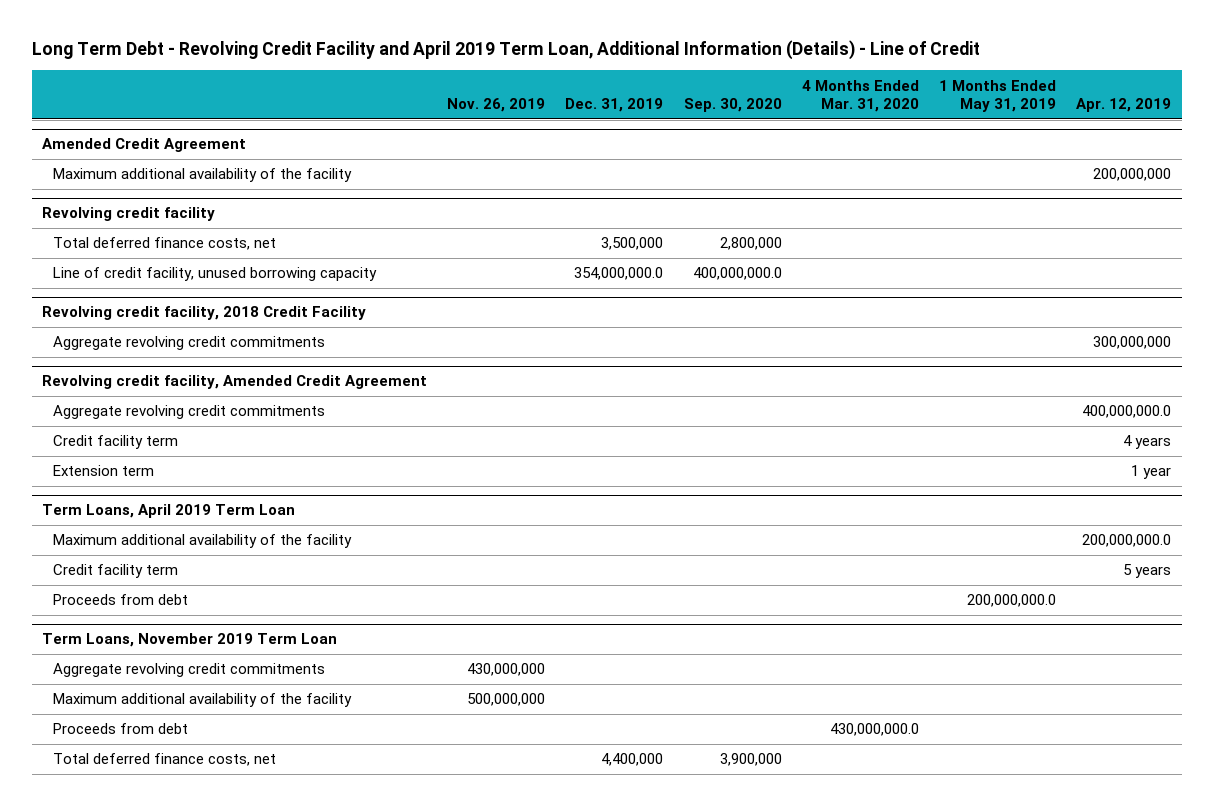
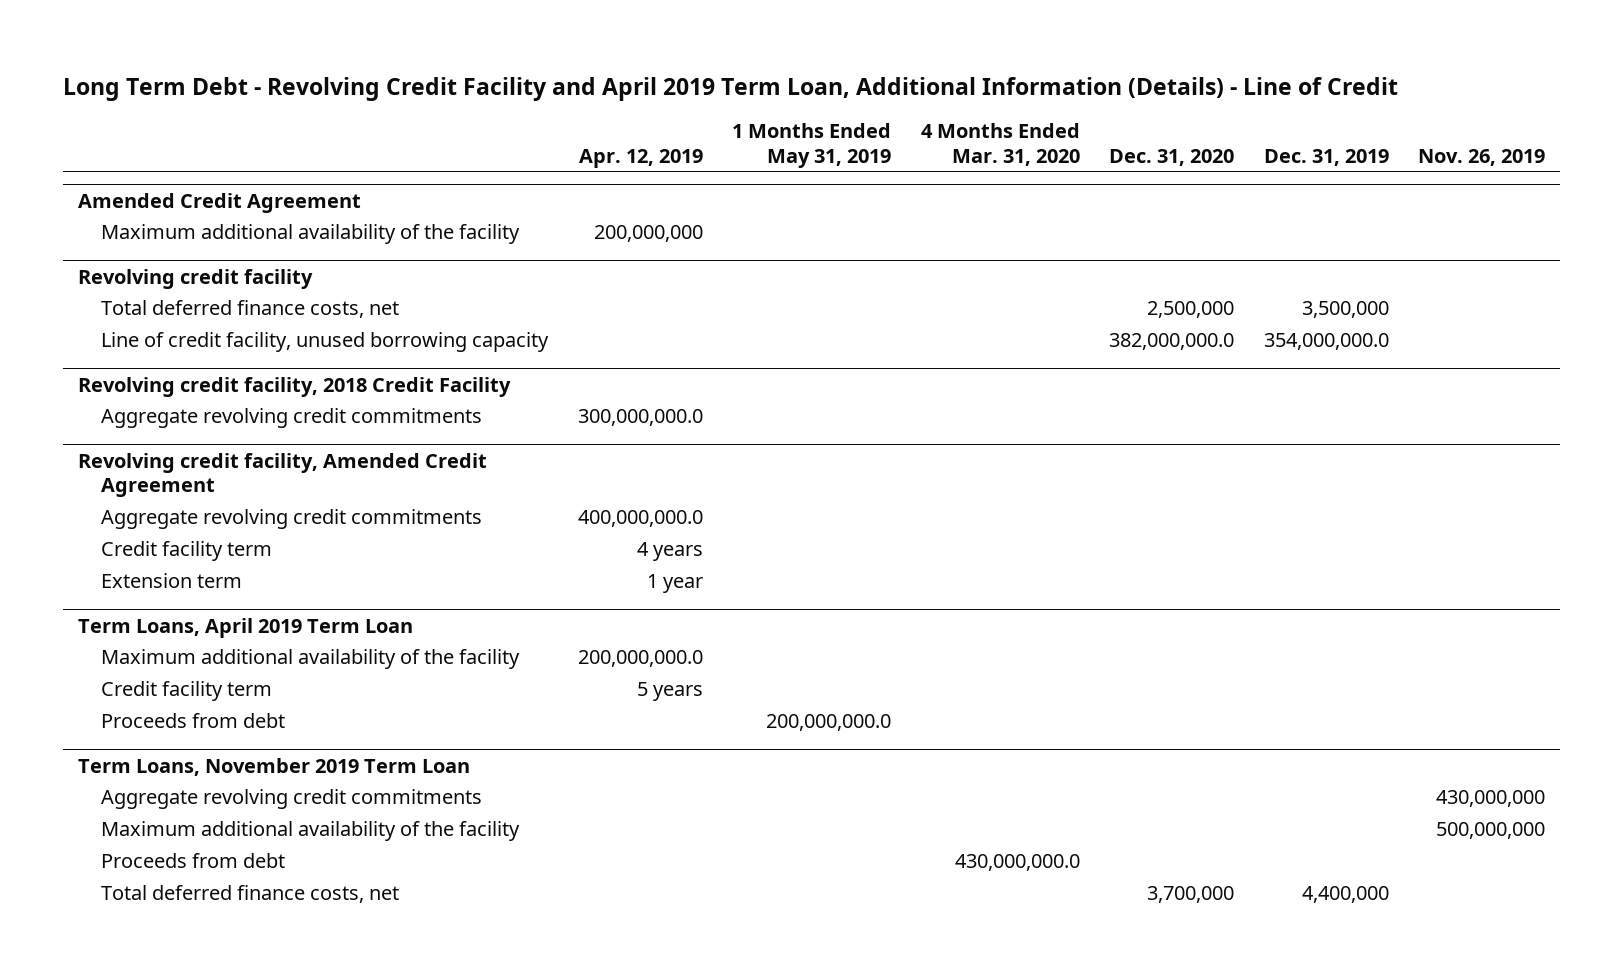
- | Nov. 26, 2019 | Dec. 31, 2019 | Sep. 30, 2020 | 4 Months Ended Mar. 31, 2020 | 1 Months Ended May 31, 2019 | Apr. 12, 2019
+ | Apr. 12, 2019 | 1 Months Ended May 31, 2019 | 4 Months Ended Mar. 31, 2020 | Dec. 31, 2020 | Dec. 31, 2019 | Nov. 26, 2019
@ Revolving credit facility, 2018 Credit Facility
- Aggregate revolving credit commitments | | | | | | 300,000,000
+ Aggregate revolving credit commitments | 300,000,000.0 | | | | |

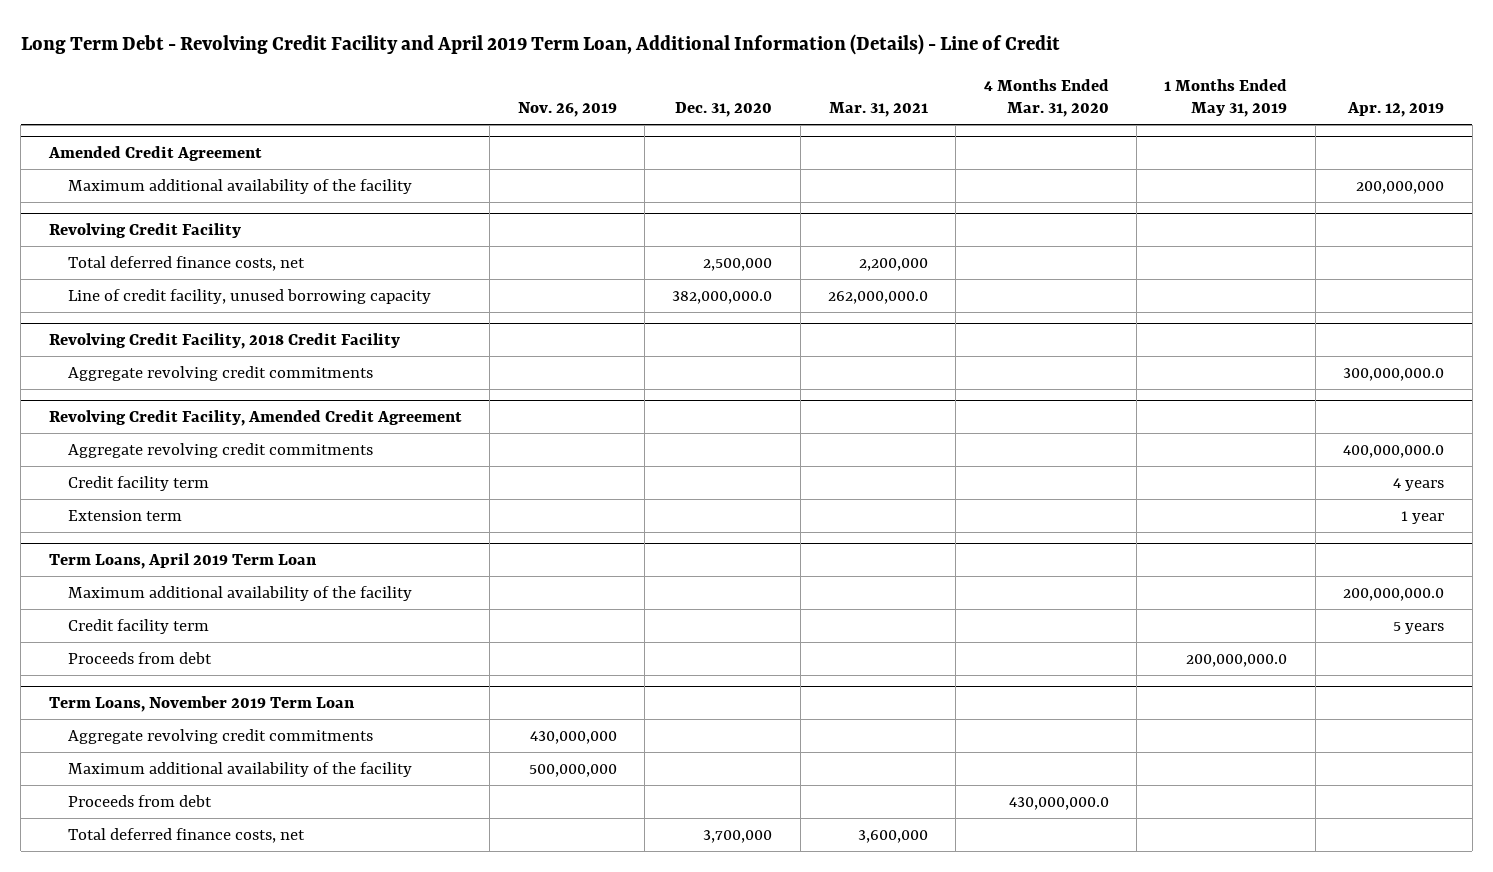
- | Apr. 12, 2019 | 1 Months Ended May 31, 2019 | 4 Months Ended Mar. 31, 2020 | Dec. 31, 2020 | Dec. 31, 2019 | Nov. 26, 2019
+ | Nov. 26, 2019 | Dec. 31, 2020 | Mar. 31, 2021 | 4 Months Ended Mar. 31, 2020 | 1 Months Ended May 31, 2019 | Apr. 12, 2019
- Revolving credit facility
+ Revolving Credit Facility
- Revolving credit facility, 2018 Credit Facility
+ Revolving Credit Facility, 2018 Credit Facility
- Revolving credit facility, Amended Credit Agreement
+ Revolving Credit Facility, Amended Credit Agreement

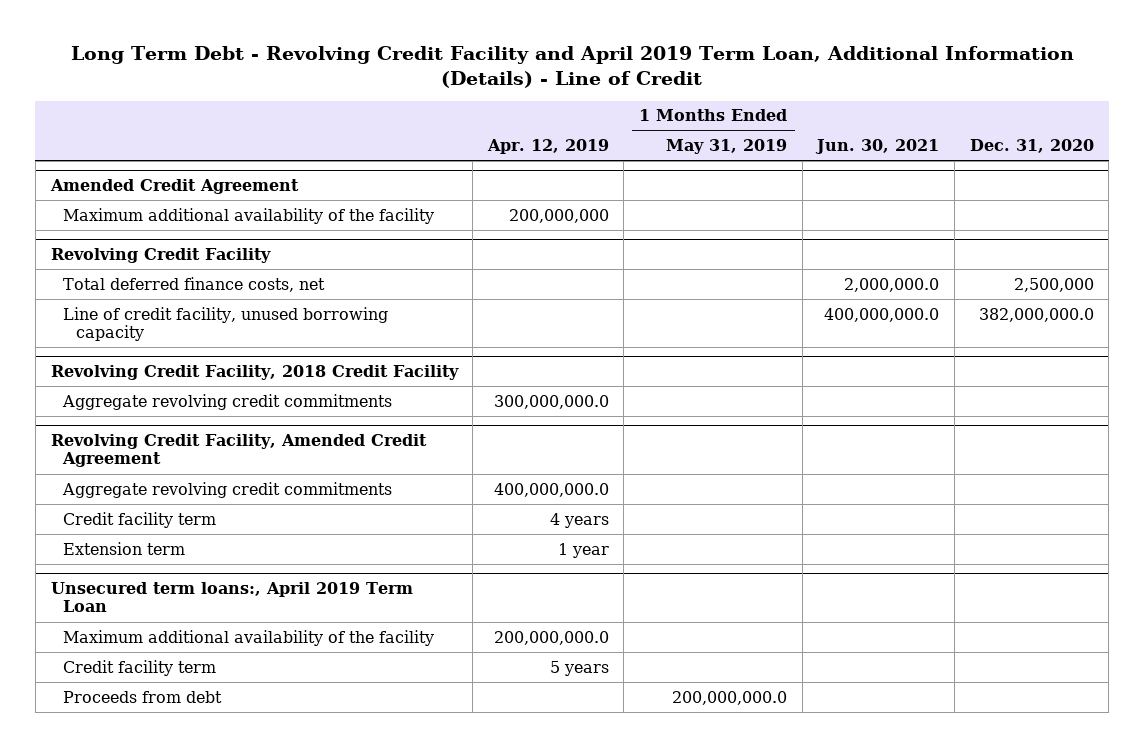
- | Nov. 26, 2019 | Dec. 31, 2020 | Mar. 31, 2021 | 4 Months Ended Mar. 31, 2020 | 1 Months Ended May 31, 2019 | Apr. 12, 2019
+ | Apr. 12, 2019 | 1 Months Ended May 31, 2019 | Jun. 30, 2021 | Dec. 31, 2020
- Term Loans, April 2019 Term Loan
+ Unsecured term loans:, April 2019 Term Loan
- Term Loans, November 2019 Term Loan
- Aggregate revolving credit commitments | 430,000,000 | | | | |
- Maximum additional availability of the facility | 500,000,000 | | | | |
- Proceeds from debt | | | | 430,000,000.0 | |
- Total deferred finance costs, net | | 3,700,000 | 3,600,000 | | |

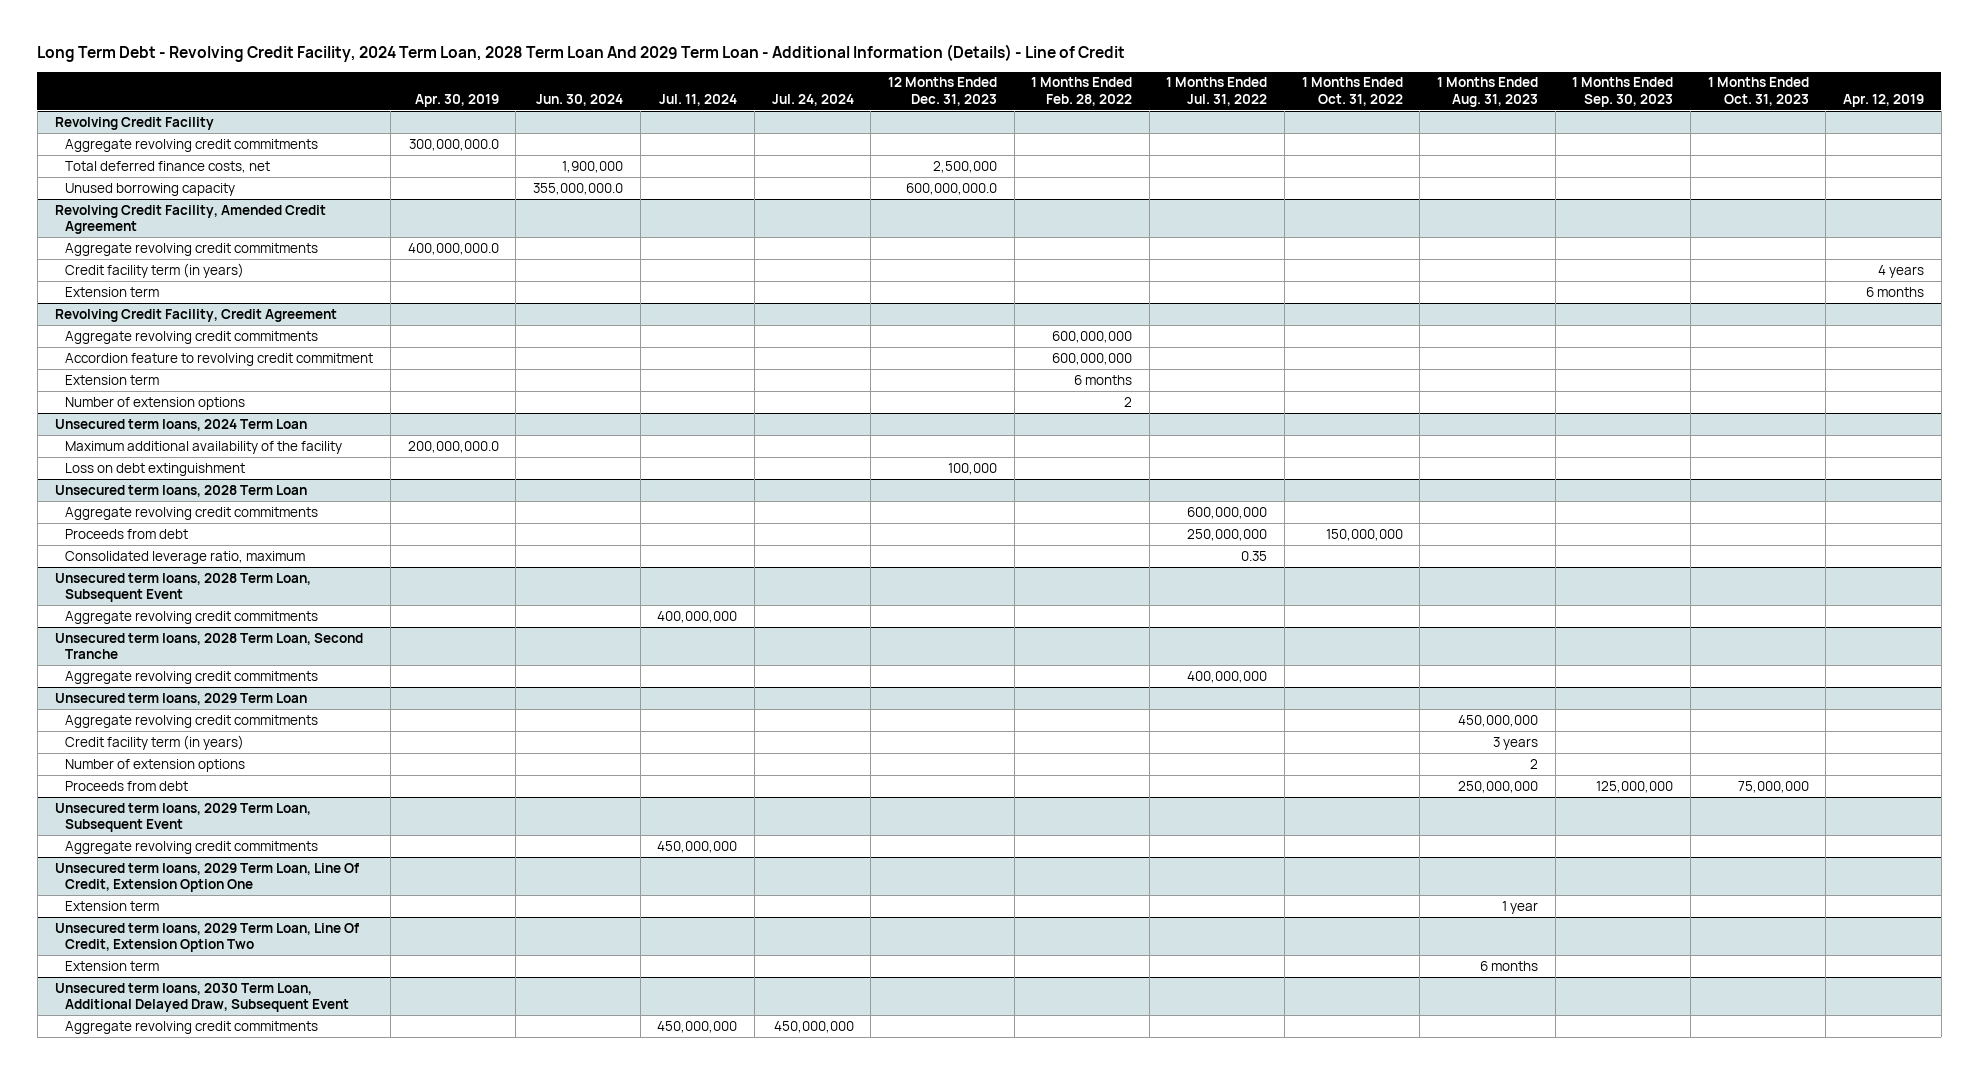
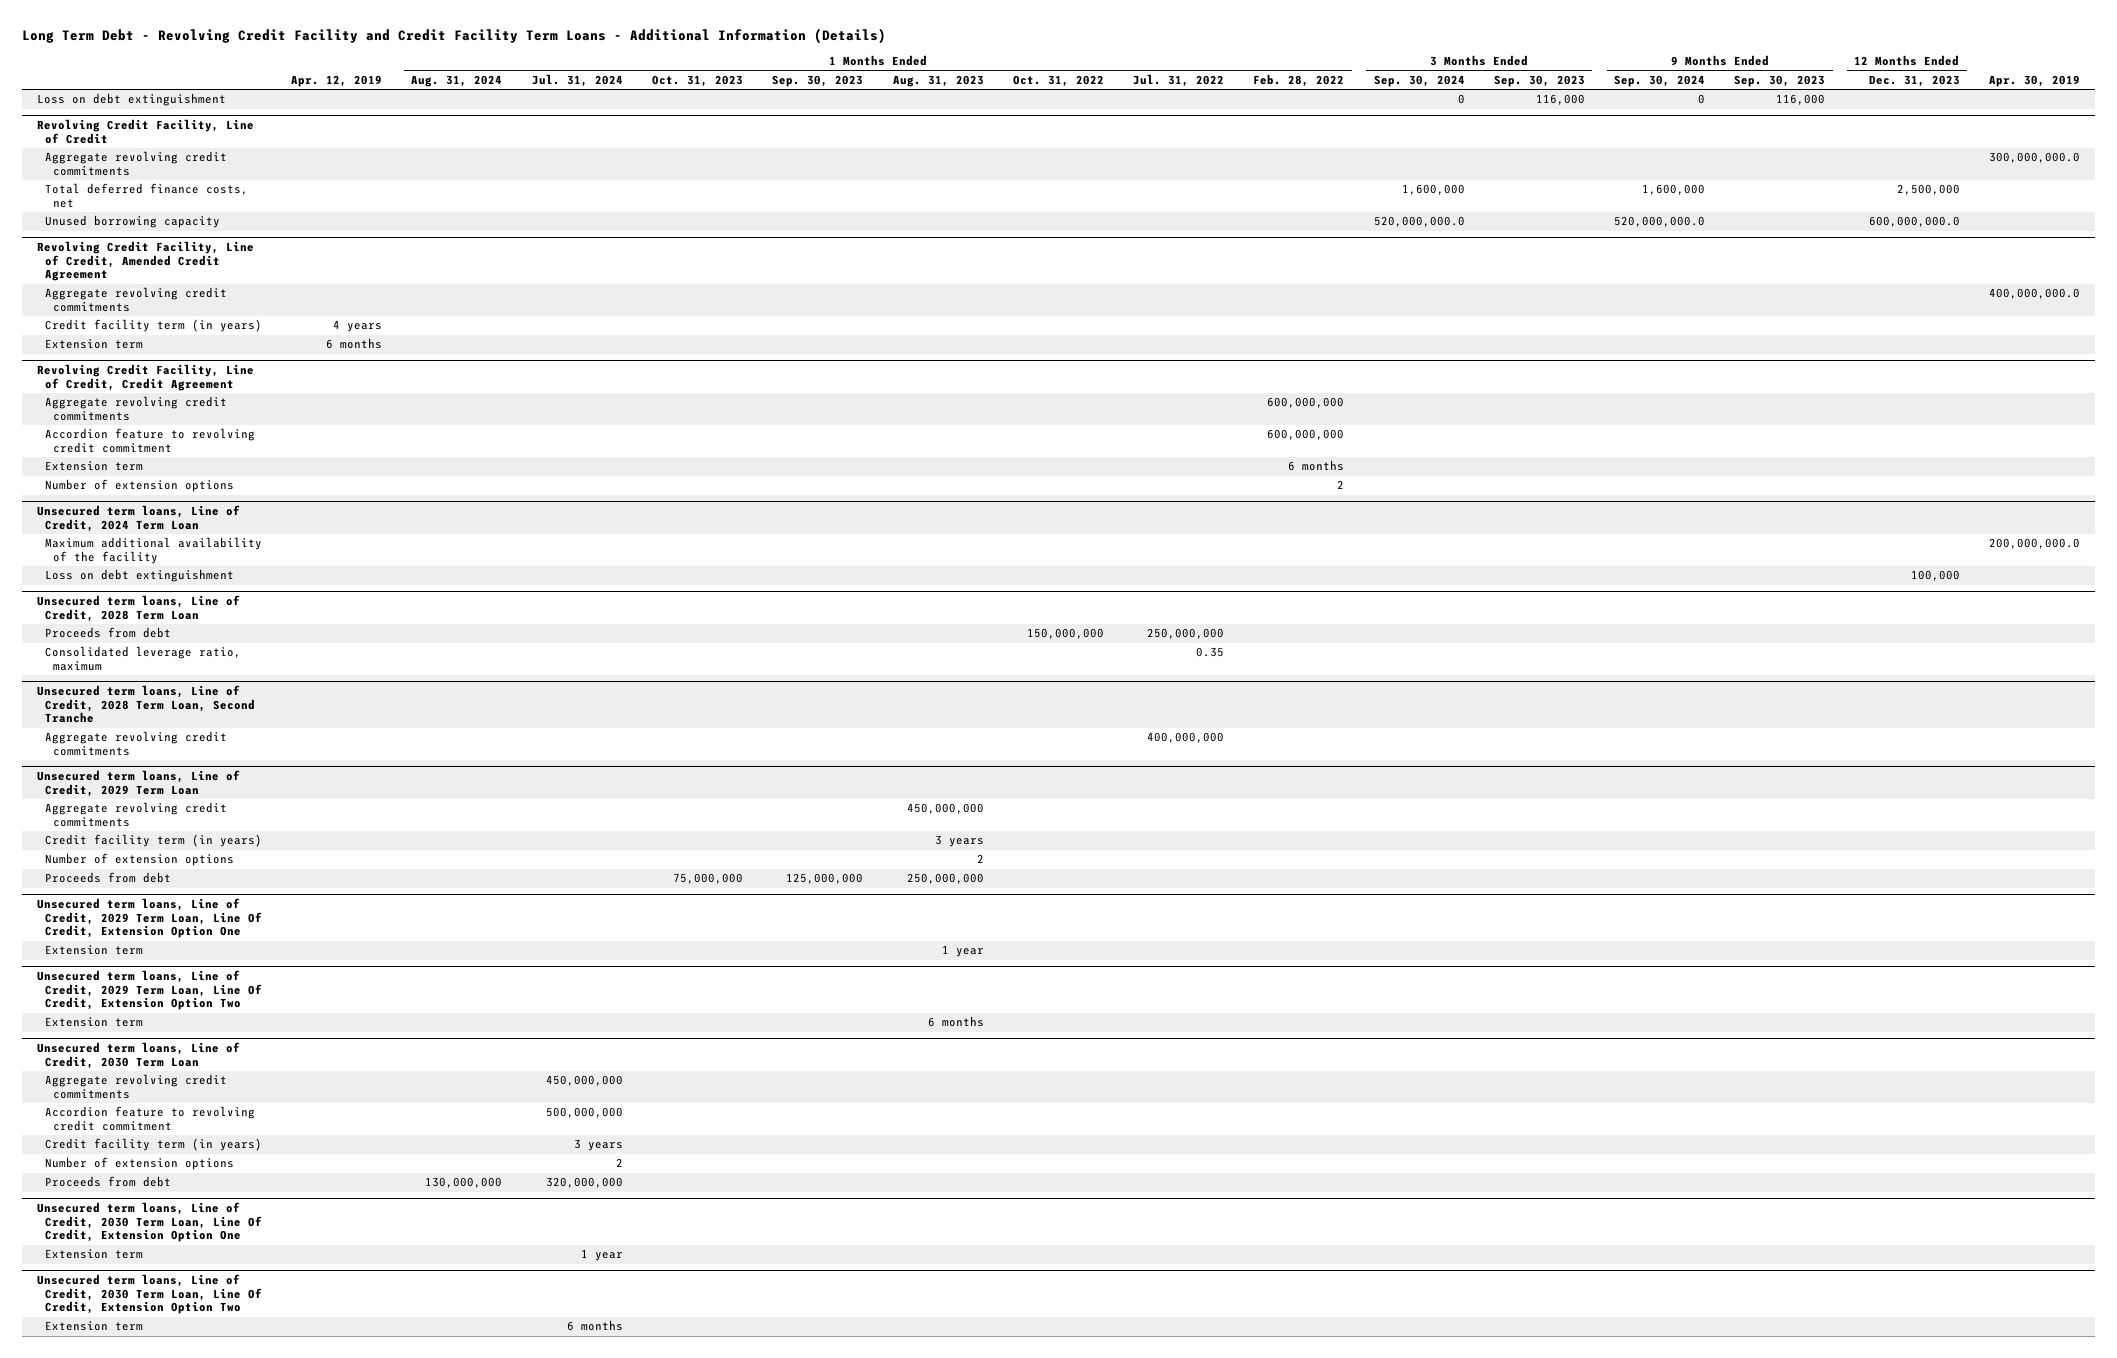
- Long Term Debt - Revolving Credit Facility, 2024 Term Loan, 2028 Term Loan And 2029 Term Loan - Additional Information (Details) - Line of Credit
+ Long Term Debt - Revolving Credit Facility and Credit Facility Term Loans - Additional Information (Details)
- | Apr. 30, 2019 | Jun. 30, 2024 | Jul. 11, 2024 | Jul. 24, 2024 | 12 Months Ended Dec. 31, 2023 | 1 Months Ended Feb. 28, 2022 | 1 Months Ended Jul. 31, 2022 | 1 Months Ended Oct. 31, 2022 | 1 Months Ended Aug. 31, 2023 | 1 Months Ended Sep. 30, 2023 | 1 Months Ended Oct. 31, 2023 | Apr. 12, 2019
+ | Apr. 12, 2019 | 1 Months Ended Aug. 31, 2024 | 1 Months Ended Jul. 31, 2024 | 1 Months Ended Oct. 31, 2023 | 1 Months Ended Sep. 30, 2023 | 1 Months Ended Aug. 31, 2023 | 1 Months Ended Oct. 31, 2022 | 1 Months Ended Jul. 31, 2022 | 1 Months Ended Feb. 28, 2022 | 3 Months Ended Sep. 30, 2024 | 3 Months Ended Sep. 30, 2023 | 9 Months Ended Sep. 30, 2024 | 9 Months Ended Sep. 30, 2023 | 12 Months Ended Dec. 31, 2023 | Apr. 30, 2019
- Revolving Credit Facility
+ Loss on debt extinguishment | | | | | | | | | | 0 | 116,000 | 0 | 116,000 | |
+ Revolving Credit Facility, Line of Credit
- Revolving Credit Facility, Amended Credit Agreement
+ Revolving Credit Facility, Line of Credit, Amended Credit Agreement
- Revolving Credit Facility, Credit Agreement
+ Revolving Credit Facility, Line of Credit, Credit Agreement
- Unsecured term loans, 2024 Term Loan
+ Unsecured term loans, Line of Credit, 2024 Term Loan
- Unsecured term loans, 2028 Term Loan
- Aggregate revolving credit commitments | | | | | | | 600,000,000 | | | | |
+ Unsecured term loans, Line of Credit, 2028 Term Loan
- Unsecured term loans, 2028 Term Loan, Subsequent Event
- Aggregate revolving credit commitments | | | 400,000,000 | | | | | | | | |
- Unsecured term loans, 2028 Term Loan, Second Tranche
+ Unsecured term loans, Line of Credit, 2028 Term Loan, Second Tranche
- Unsecured term loans, 2029 Term Loan
+ Unsecured term loans, Line of Credit, 2029 Term Loan
- Unsecured term loans, 2029 Term Loan, Subsequent Event
- Aggregate revolving credit commitments | | | 450,000,000 | | | | | | | | |
- Unsecured term loans, 2029 Term Loan, Line Of Credit, Extension Option One
+ Unsecured term loans, Line of Credit, 2029 Term Loan, Line Of Credit, Extension Option One
- Unsecured term loans, 2029 Term Loan, Line Of Credit, Extension Option Two
+ Unsecured term loans, Line of Credit, 2029 Term Loan, Line Of Credit, Extension Option Two
- Unsecured term loans, 2030 Term Loan, Additional Delayed Draw, Subsequent Event
- Aggregate revolving credit commitments | | | 450,000,000 | 450,000,000 | | | | | | | |
+ Unsecured term loans, Line of Credit, 2030 Term Loan
+ Aggregate revolving credit commitments | | | 450,000,000 | | | | | | | | | | | |
+ Accordion feature to revolving credit commitment | | | 500,000,000 | | | | | | | | | | | |
+ Credit facility term (in years) | | | 3 years | | | | | | | | | | | |
+ Number of extension options | | | 2 | | | | | | | | | | | |
+ Proceeds from debt | | 130,000,000 | 320,000,000 | | | | | | | | | | | |
+ Unsecured term loans, Line of Credit, 2030 Term Loan, Line Of Credit, Extension Option One
+ Extension term | | | 1 year | | | | | | | | | | | |
+ Unsecured term loans, Line of Credit, 2030 Term Loan, Line Of Credit, Extension Option Two
+ Extension term | | | 6 months | | | | | | | | | | | |

